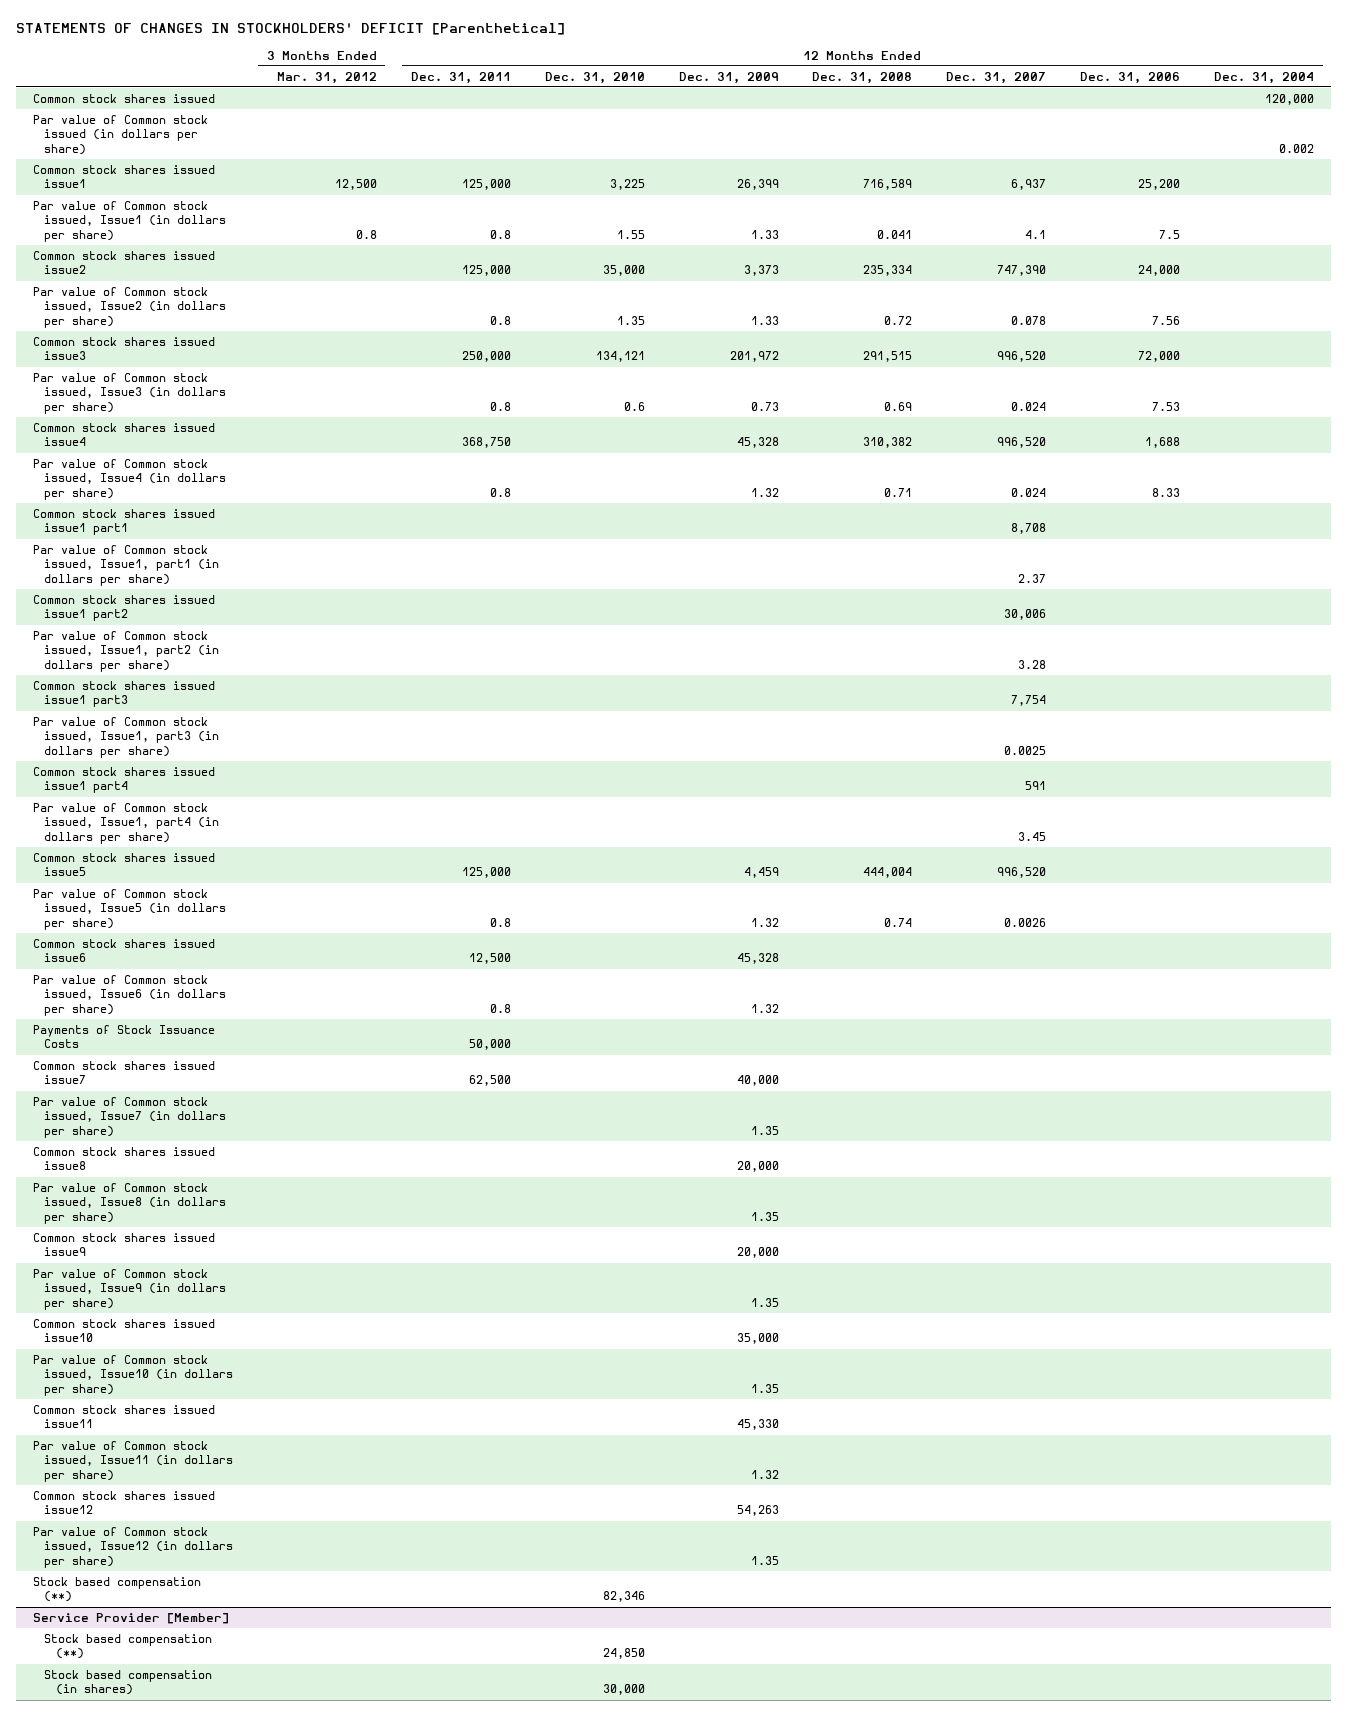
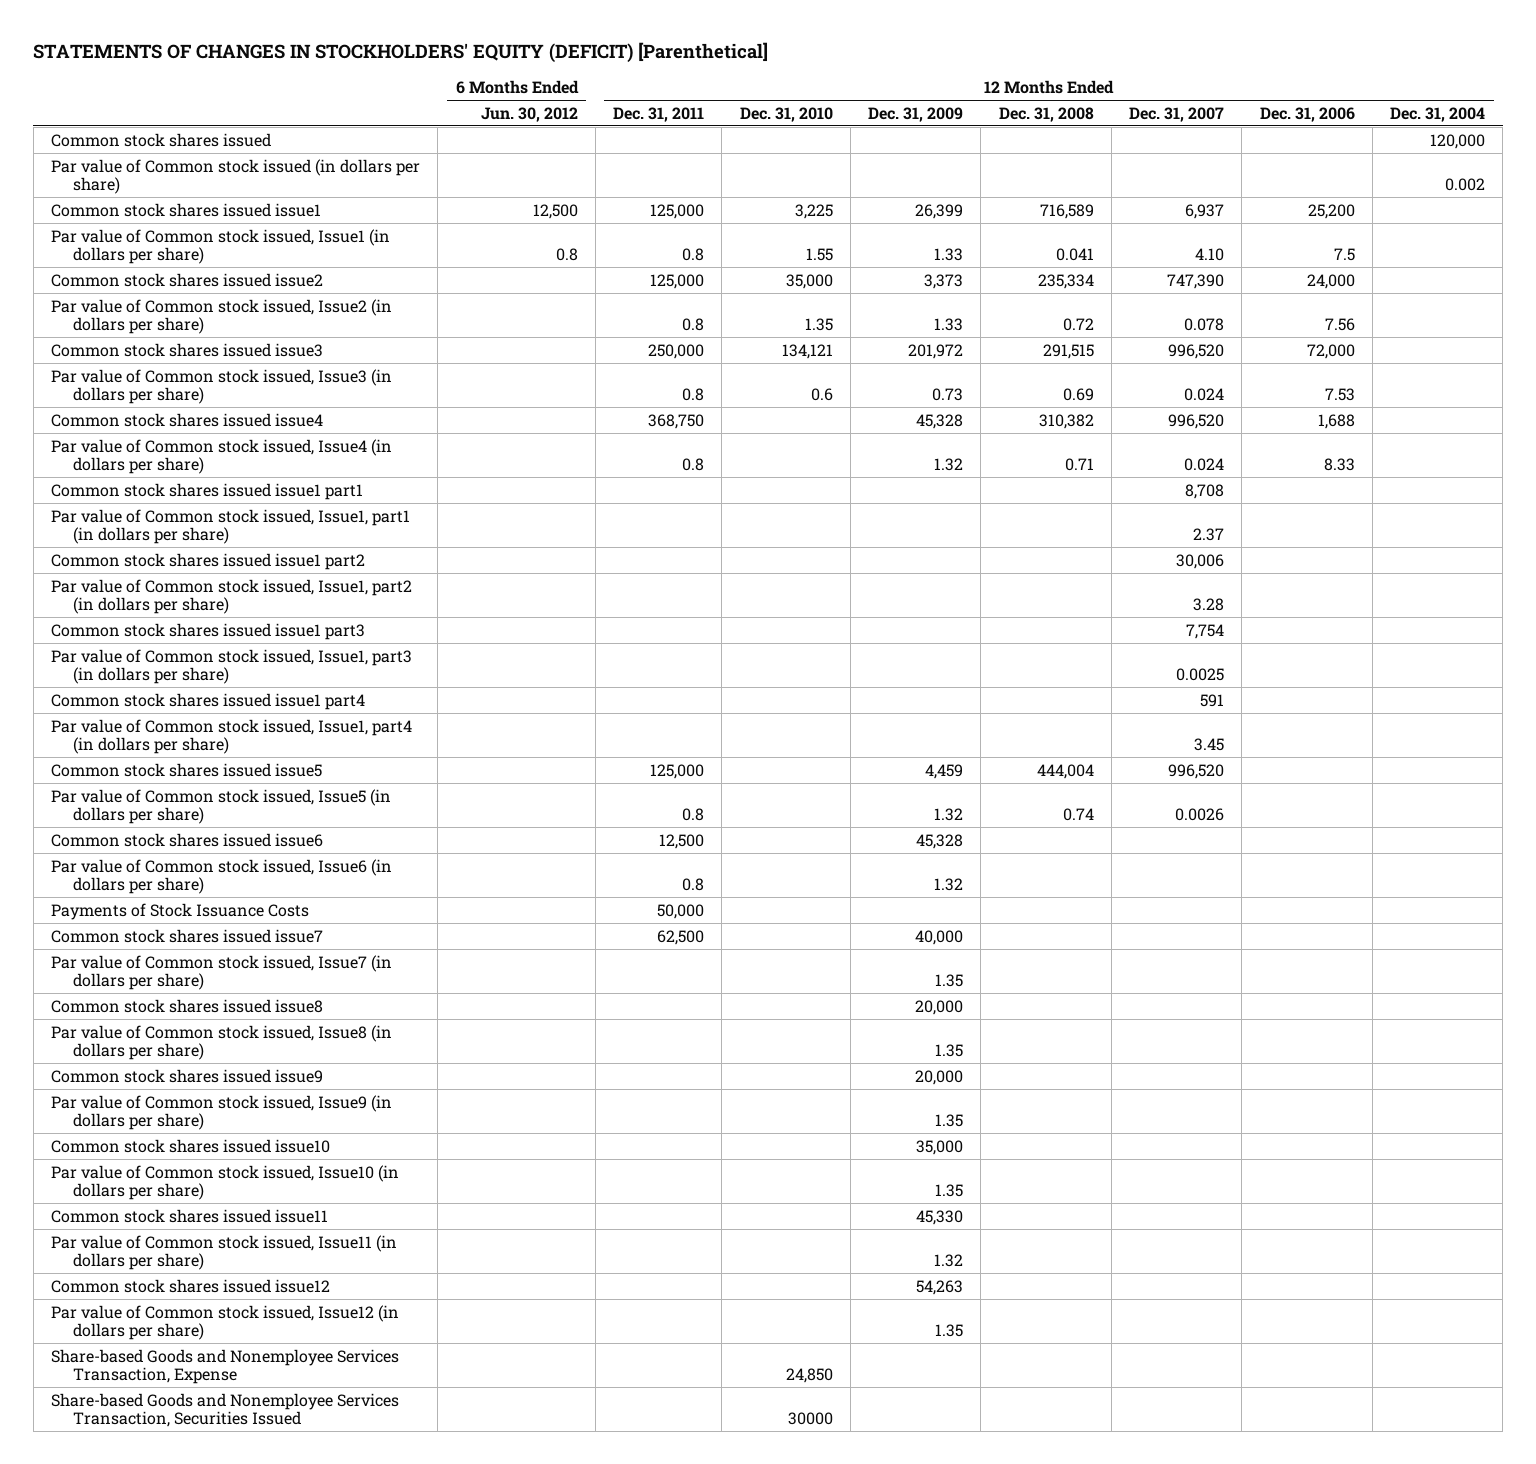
- STATEMENTS OF CHANGES IN STOCKHOLDERS' DEFICIT [Parenthetical]
+ STATEMENTS OF CHANGES IN STOCKHOLDERS' EQUITY (DEFICIT) [Parenthetical]
- | 3 Months Ended Mar. 31, 2012 | 12 Months Ended Dec. 31, 2011 | 12 Months Ended Dec. 31, 2010 | 12 Months Ended Dec. 31, 2009 | 12 Months Ended Dec. 31, 2008 | 12 Months Ended Dec. 31, 2007 | 12 Months Ended Dec. 31, 2006 | 12 Months Ended Dec. 31, 2004
+ | 6 Months Ended Jun. 30, 2012 | 12 Months Ended Dec. 31, 2011 | 12 Months Ended Dec. 31, 2010 | 12 Months Ended Dec. 31, 2009 | 12 Months Ended Dec. 31, 2008 | 12 Months Ended Dec. 31, 2007 | 12 Months Ended Dec. 31, 2006 | 12 Months Ended Dec. 31, 2004
- Par value of Common stock issued, Issue1 (in dollars per share) | 0.8 | 0.8 | 1.55 | 1.33 | 0.041 | 4.1 | 7.5 |
+ Par value of Common stock issued, Issue1 (in dollars per share) | 0.8 | 0.8 | 1.55 | 1.33 | 0.041 | 4.10 | 7.5 |
- Stock based compensation (**) | | | 82,346 | | | | |
- Service Provider [Member]
- Stock based compensation (**) | | | 24,850 | | | | |
- Stock based compensation (in shares) | | | 30,000 | | | | |
+ Share-based Goods and Nonemployee Services Transaction, Expense | | | 24,850 | | | | |
+ Share-based Goods and Nonemployee Services Transaction, Securities Issued | | | 30000 | | | | |

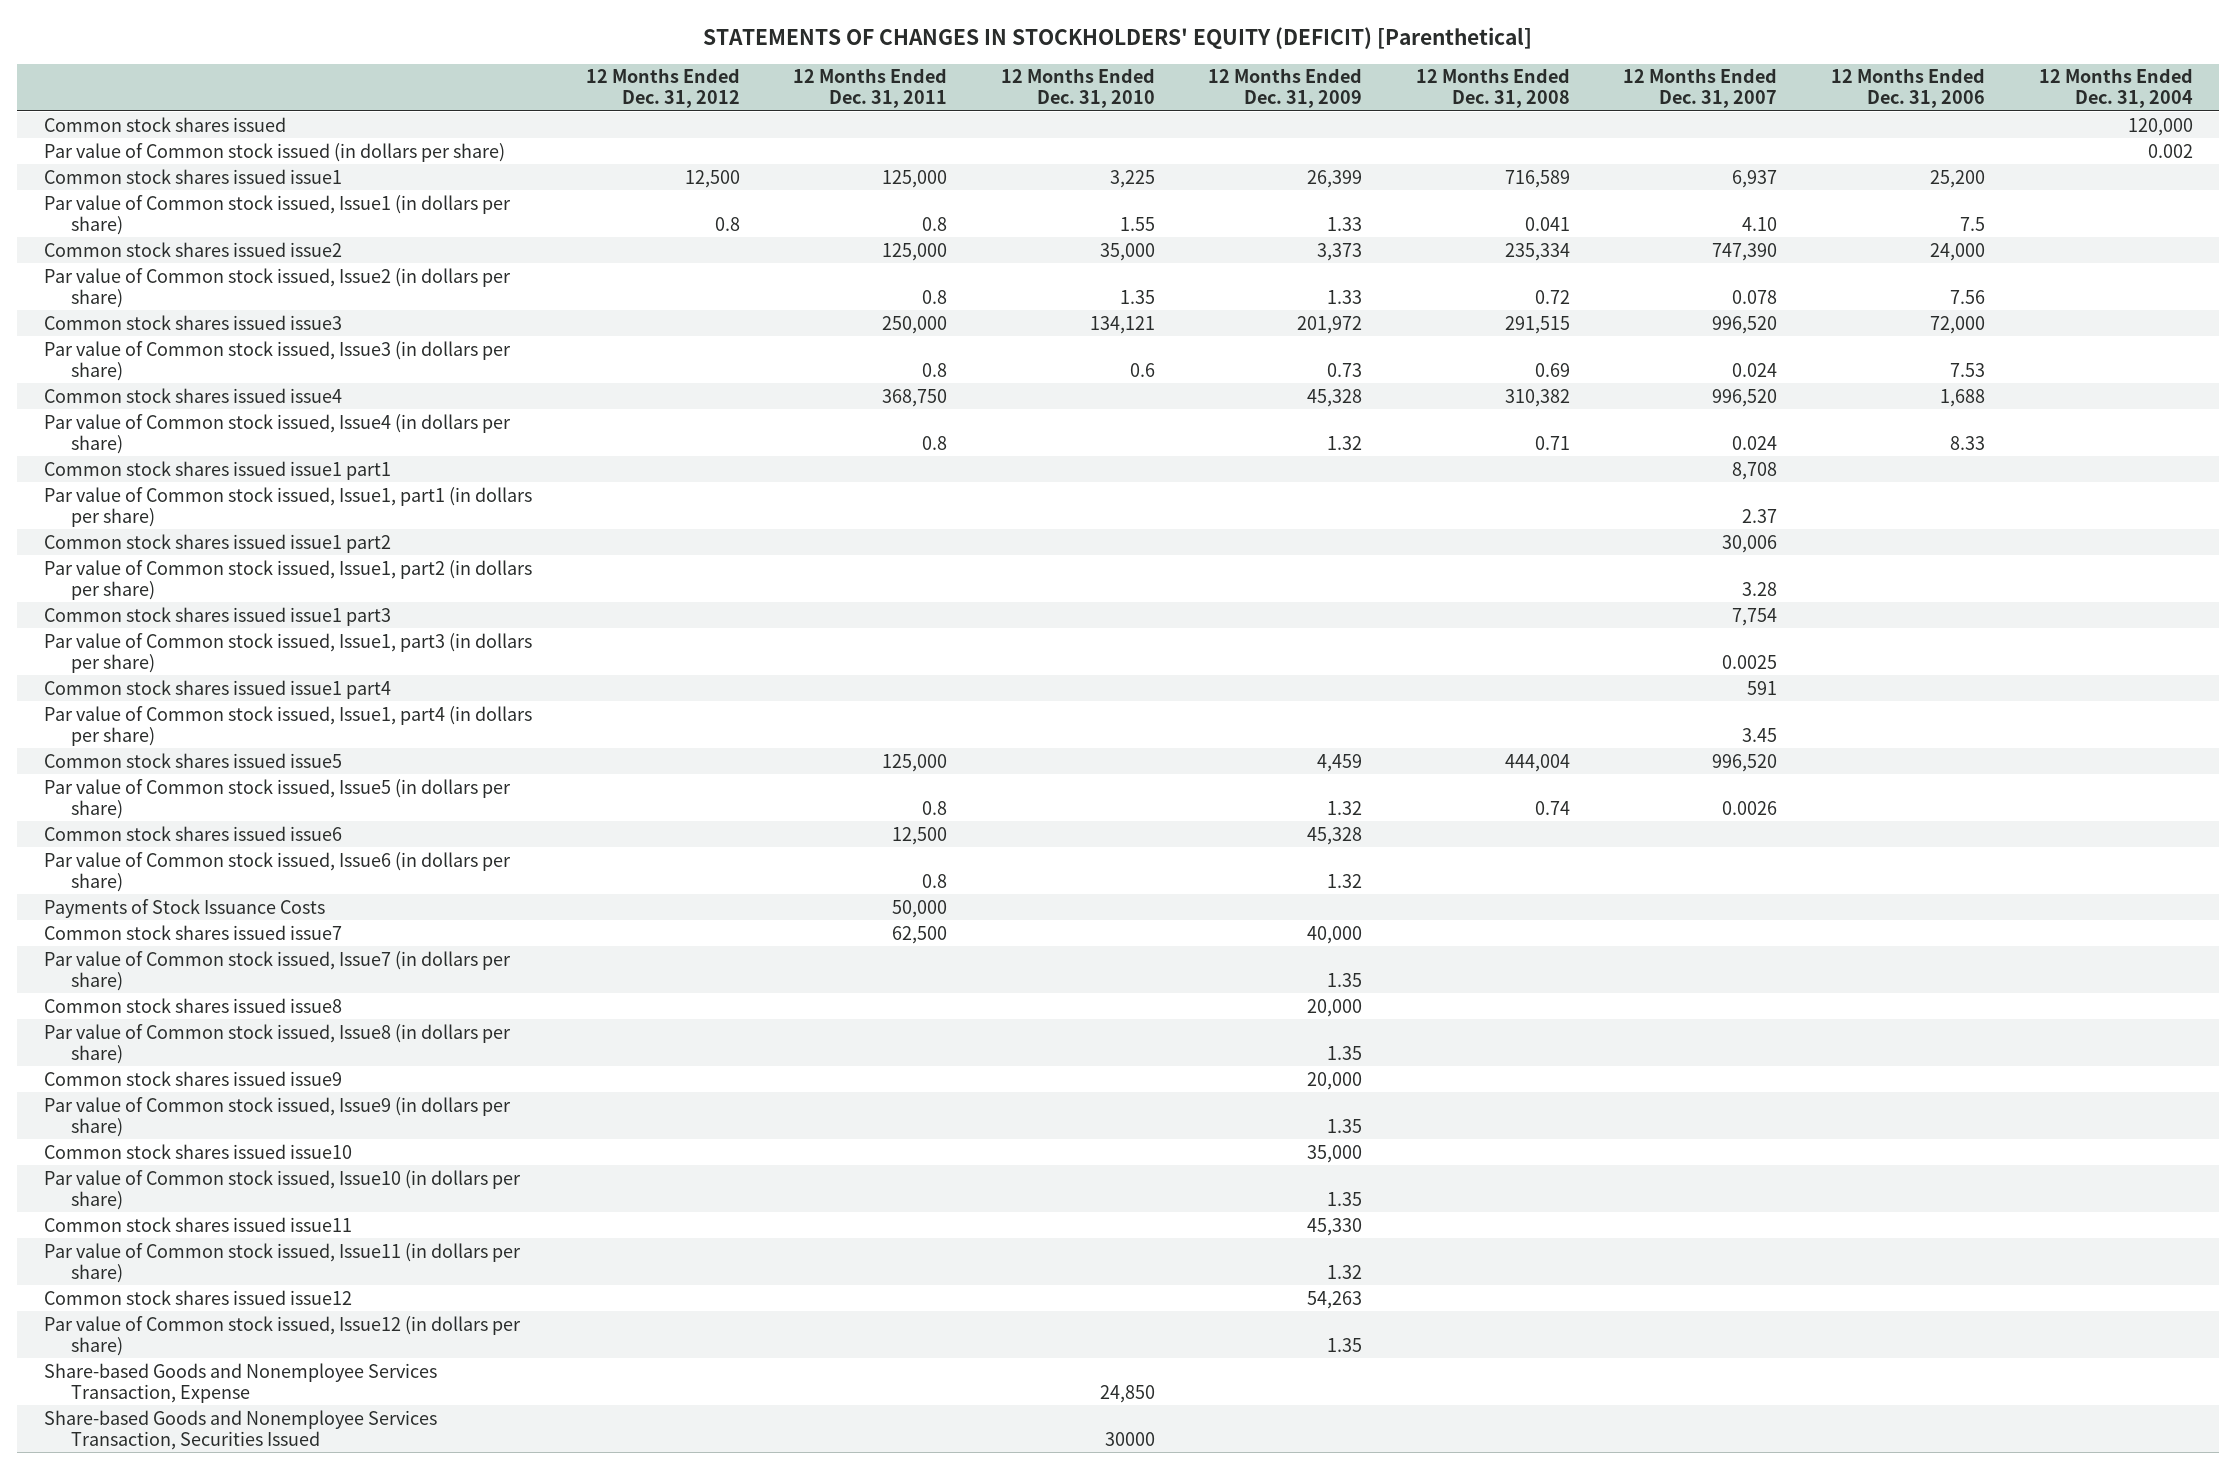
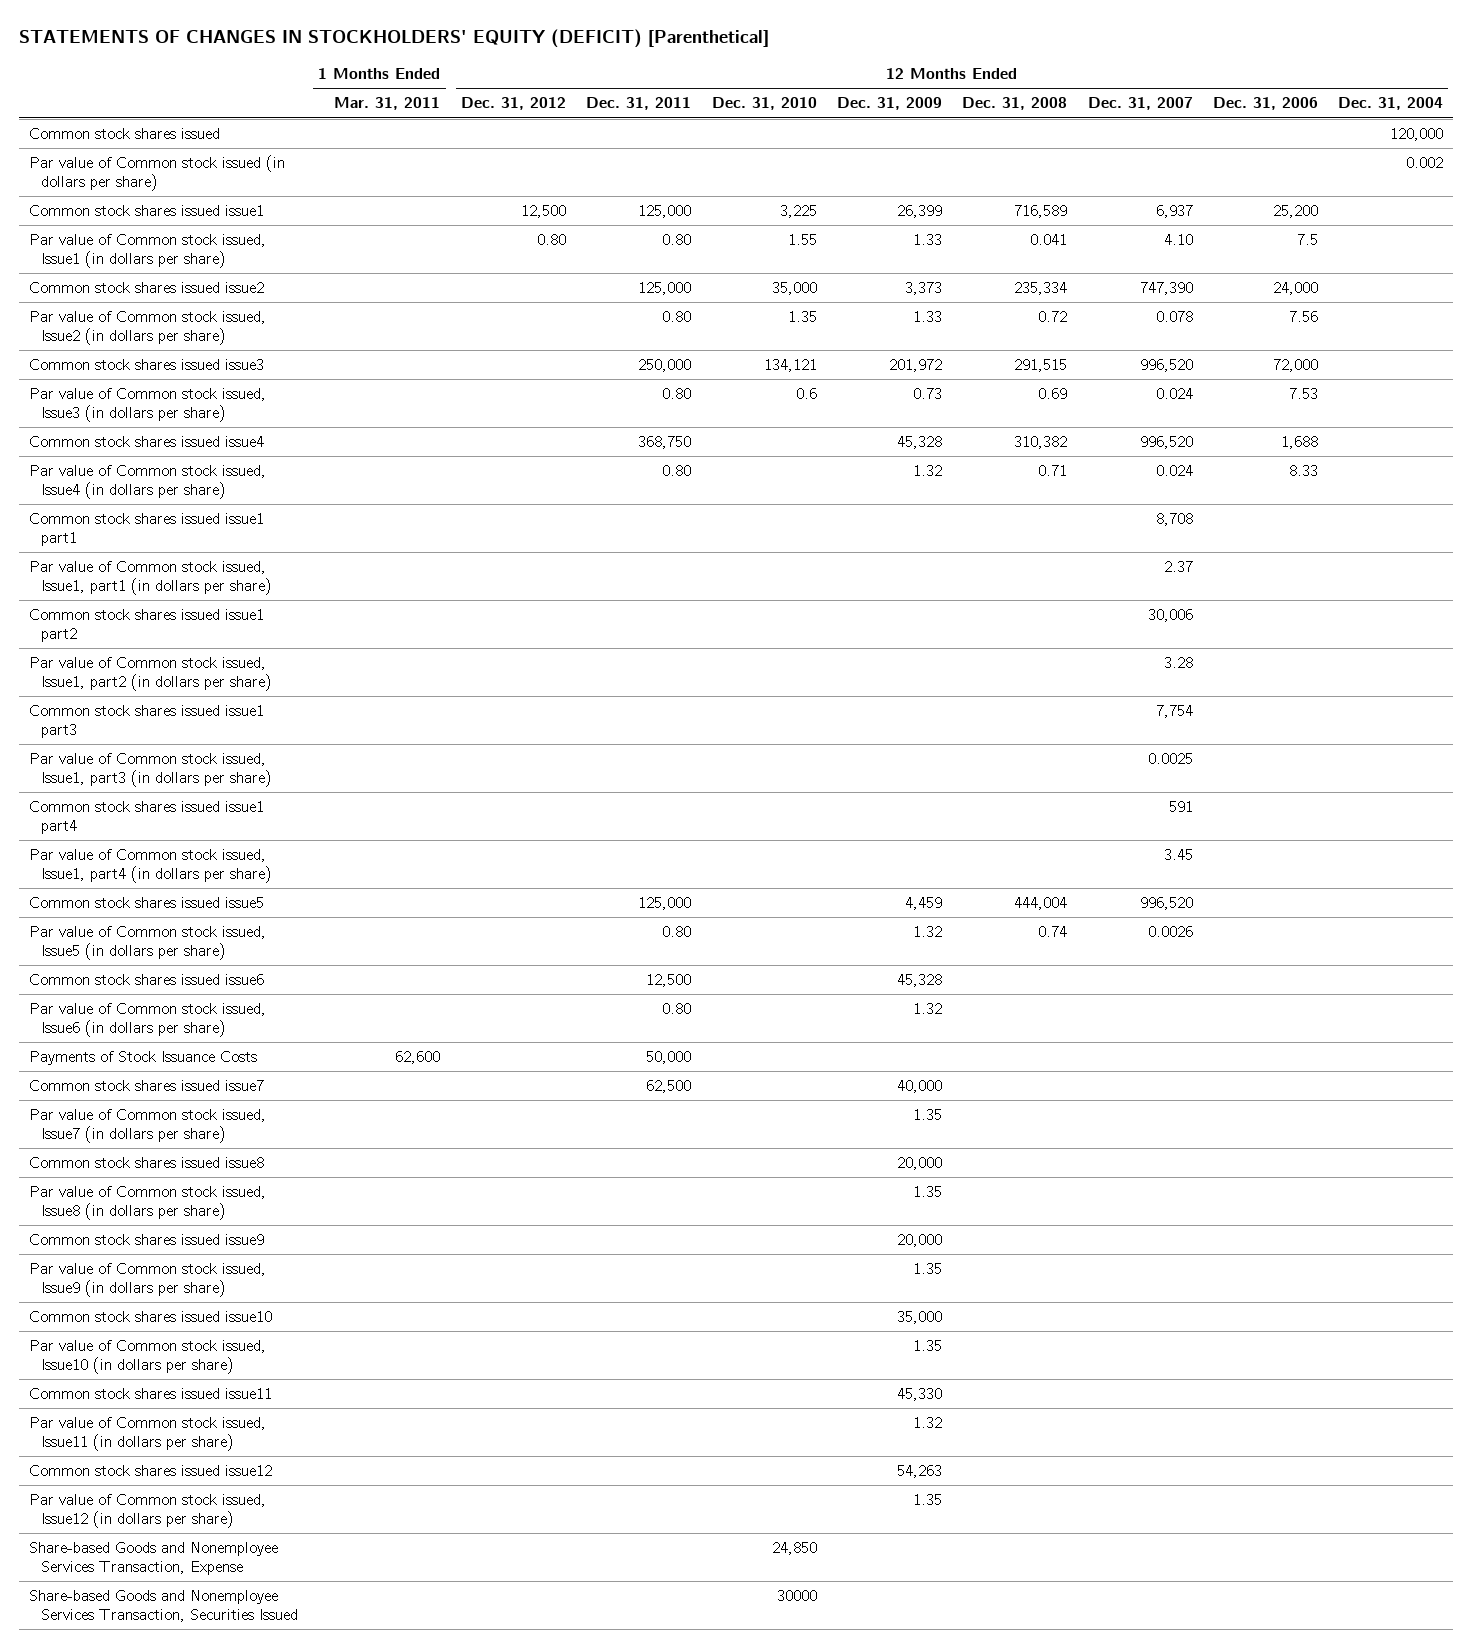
- | 12 Months Ended Dec. 31, 2012 | 12 Months Ended Dec. 31, 2011 | 12 Months Ended Dec. 31, 2010 | 12 Months Ended Dec. 31, 2009 | 12 Months Ended Dec. 31, 2008 | 12 Months Ended Dec. 31, 2007 | 12 Months Ended Dec. 31, 2006 | 12 Months Ended Dec. 31, 2004
+ | 1 Months Ended Mar. 31, 2011 | 12 Months Ended Dec. 31, 2012 | 12 Months Ended Dec. 31, 2011 | 12 Months Ended Dec. 31, 2010 | 12 Months Ended Dec. 31, 2009 | 12 Months Ended Dec. 31, 2008 | 12 Months Ended Dec. 31, 2007 | 12 Months Ended Dec. 31, 2006 | 12 Months Ended Dec. 31, 2004
- Par value of Common stock issued, Issue1 (in dollars per share) | 0.8 | 0.8 | 1.55 | 1.33 | 0.041 | 4.10 | 7.5 |
+ Par value of Common stock issued, Issue1 (in dollars per share) | | 0.80 | 0.80 | 1.55 | 1.33 | 0.041 | 4.10 | 7.5 |
- Par value of Common stock issued, Issue2 (in dollars per share) | | 0.8 | 1.35 | 1.33 | 0.72 | 0.078 | 7.56 |
+ Par value of Common stock issued, Issue2 (in dollars per share) | | | 0.80 | 1.35 | 1.33 | 0.72 | 0.078 | 7.56 |
- Par value of Common stock issued, Issue3 (in dollars per share) | | 0.8 | 0.6 | 0.73 | 0.69 | 0.024 | 7.53 |
+ Par value of Common stock issued, Issue3 (in dollars per share) | | | 0.80 | 0.6 | 0.73 | 0.69 | 0.024 | 7.53 |
- Par value of Common stock issued, Issue4 (in dollars per share) | | 0.8 | | 1.32 | 0.71 | 0.024 | 8.33 |
+ Par value of Common stock issued, Issue4 (in dollars per share) | | | 0.80 | | 1.32 | 0.71 | 0.024 | 8.33 |
- Par value of Common stock issued, Issue5 (in dollars per share) | | 0.8 | | 1.32 | 0.74 | 0.0026 | |
+ Par value of Common stock issued, Issue5 (in dollars per share) | | | 0.80 | | 1.32 | 0.74 | 0.0026 | |
- Par value of Common stock issued, Issue6 (in dollars per share) | | 0.8 | | 1.32 | | | |
+ Par value of Common stock issued, Issue6 (in dollars per share) | | | 0.80 | | 1.32 | | | |

